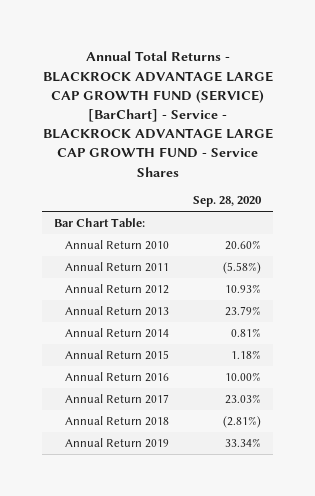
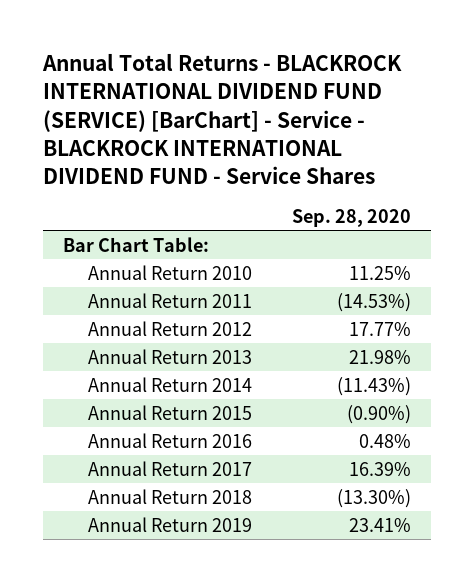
- Annual Total Returns - BLACKROCK ADVANTAGE LARGE CAP GROWTH FUND (SERVICE) [BarChart] - Service - BLACKROCK ADVANTAGE LARGE CAP GROWTH FUND - Service Shares
+ Annual Total Returns - BLACKROCK INTERNATIONAL DIVIDEND FUND (SERVICE) [BarChart] - Service - BLACKROCK INTERNATIONAL DIVIDEND FUND - Service Shares
- Annual Return 2010 | 20.60%
- Annual Return 2011 | (5.58%)
- Annual Return 2012 | 10.93%
- Annual Return 2013 | 23.79%
- Annual Return 2014 | 0.81%
- Annual Return 2015 | 1.18%
- Annual Return 2016 | 10.00%
- Annual Return 2017 | 23.03%
- Annual Return 2018 | (2.81%)
- Annual Return 2019 | 33.34%
+ Annual Return 2010 | 11.25%
+ Annual Return 2011 | (14.53%)
+ Annual Return 2012 | 17.77%
+ Annual Return 2013 | 21.98%
+ Annual Return 2014 | (11.43%)
+ Annual Return 2015 | (0.90%)
+ Annual Return 2016 | 0.48%
+ Annual Return 2017 | 16.39%
+ Annual Return 2018 | (13.30%)
+ Annual Return 2019 | 23.41%

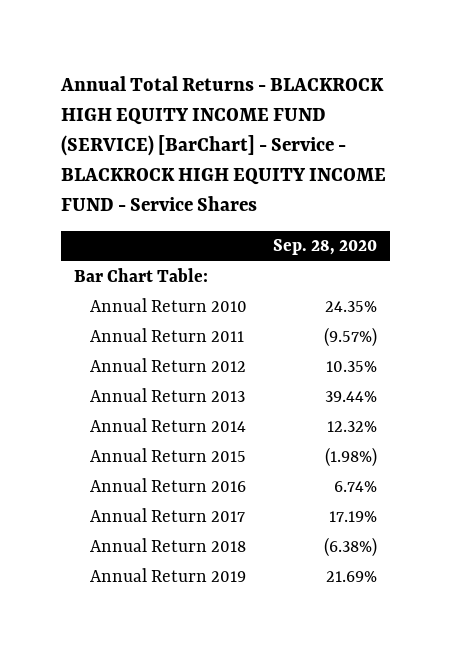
- Annual Total Returns - BLACKROCK INTERNATIONAL DIVIDEND FUND (SERVICE) [BarChart] - Service - BLACKROCK INTERNATIONAL DIVIDEND FUND - Service Shares
+ Annual Total Returns - BLACKROCK HIGH EQUITY INCOME FUND (SERVICE) [BarChart] - Service - BLACKROCK HIGH EQUITY INCOME FUND - Service Shares
- Annual Return 2010 | 11.25%
- Annual Return 2011 | (14.53%)
- Annual Return 2012 | 17.77%
- Annual Return 2013 | 21.98%
- Annual Return 2014 | (11.43%)
- Annual Return 2015 | (0.90%)
- Annual Return 2016 | 0.48%
- Annual Return 2017 | 16.39%
- Annual Return 2018 | (13.30%)
- Annual Return 2019 | 23.41%
+ Annual Return 2010 | 24.35%
+ Annual Return 2011 | (9.57%)
+ Annual Return 2012 | 10.35%
+ Annual Return 2013 | 39.44%
+ Annual Return 2014 | 12.32%
+ Annual Return 2015 | (1.98%)
+ Annual Return 2016 | 6.74%
+ Annual Return 2017 | 17.19%
+ Annual Return 2018 | (6.38%)
+ Annual Return 2019 | 21.69%

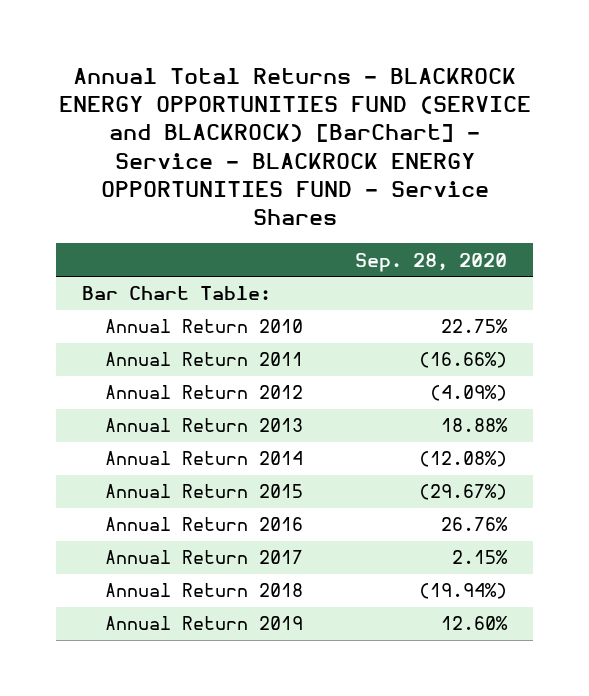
- Annual Total Returns - BLACKROCK HIGH EQUITY INCOME FUND (SERVICE) [BarChart] - Service - BLACKROCK HIGH EQUITY INCOME FUND - Service Shares
+ Annual Total Returns - BLACKROCK ENERGY OPPORTUNITIES FUND (SERVICE and BLACKROCK) [BarChart] - Service - BLACKROCK ENERGY OPPORTUNITIES FUND - Service Shares
- Annual Return 2010 | 24.35%
- Annual Return 2011 | (9.57%)
- Annual Return 2012 | 10.35%
- Annual Return 2013 | 39.44%
- Annual Return 2014 | 12.32%
- Annual Return 2015 | (1.98%)
- Annual Return 2016 | 6.74%
- Annual Return 2017 | 17.19%
- Annual Return 2018 | (6.38%)
- Annual Return 2019 | 21.69%
+ Annual Return 2010 | 22.75%
+ Annual Return 2011 | (16.66%)
+ Annual Return 2012 | (4.09%)
+ Annual Return 2013 | 18.88%
+ Annual Return 2014 | (12.08%)
+ Annual Return 2015 | (29.67%)
+ Annual Return 2016 | 26.76%
+ Annual Return 2017 | 2.15%
+ Annual Return 2018 | (19.94%)
+ Annual Return 2019 | 12.60%

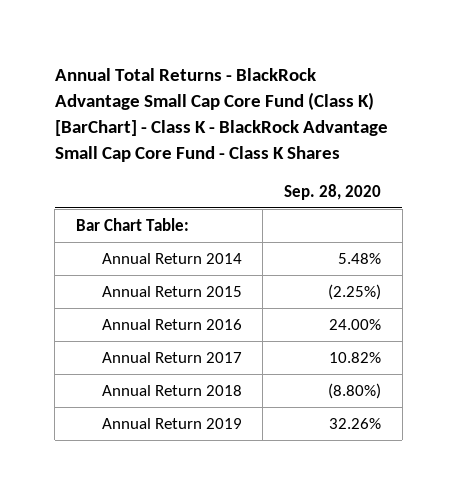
- Annual Total Returns - BLACKROCK ENERGY OPPORTUNITIES FUND (SERVICE and BLACKROCK) [BarChart] - Service - BLACKROCK ENERGY OPPORTUNITIES FUND - Service Shares
+ Annual Total Returns - BlackRock Advantage Small Cap Core Fund (Class K) [BarChart] - Class K - BlackRock Advantage Small Cap Core Fund - Class K Shares
- Annual Return 2010 | 22.75%
- Annual Return 2011 | (16.66%)
- Annual Return 2012 | (4.09%)
- Annual Return 2013 | 18.88%
- Annual Return 2014 | (12.08%)
- Annual Return 2015 | (29.67%)
- Annual Return 2016 | 26.76%
- Annual Return 2017 | 2.15%
- Annual Return 2018 | (19.94%)
- Annual Return 2019 | 12.60%
+ Annual Return 2014 | 5.48%
+ Annual Return 2015 | (2.25%)
+ Annual Return 2016 | 24.00%
+ Annual Return 2017 | 10.82%
+ Annual Return 2018 | (8.80%)
+ Annual Return 2019 | 32.26%

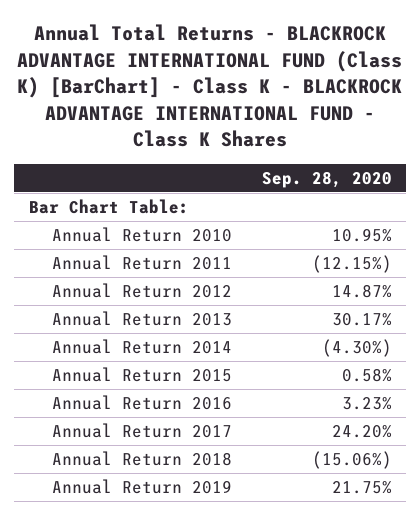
- Annual Total Returns - BlackRock Advantage Small Cap Core Fund (Class K) [BarChart] - Class K - BlackRock Advantage Small Cap Core Fund - Class K Shares
+ Annual Total Returns - BLACKROCK ADVANTAGE INTERNATIONAL FUND (Class K) [BarChart] - Class K - BLACKROCK ADVANTAGE INTERNATIONAL FUND - Class K Shares
- Annual Return 2014 | 5.48%
- Annual Return 2015 | (2.25%)
- Annual Return 2016 | 24.00%
- Annual Return 2017 | 10.82%
- Annual Return 2018 | (8.80%)
- Annual Return 2019 | 32.26%
+ Annual Return 2010 | 10.95%
+ Annual Return 2011 | (12.15%)
+ Annual Return 2012 | 14.87%
+ Annual Return 2013 | 30.17%
+ Annual Return 2014 | (4.30%)
+ Annual Return 2015 | 0.58%
+ Annual Return 2016 | 3.23%
+ Annual Return 2017 | 24.20%
+ Annual Return 2018 | (15.06%)
+ Annual Return 2019 | 21.75%

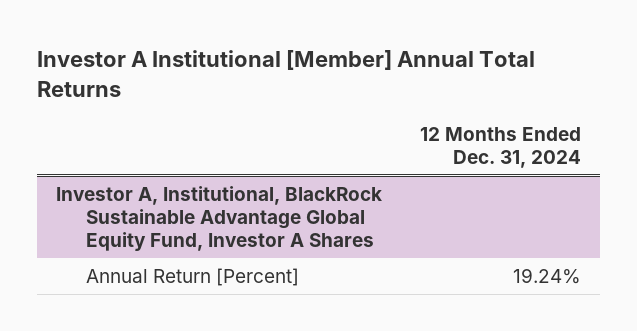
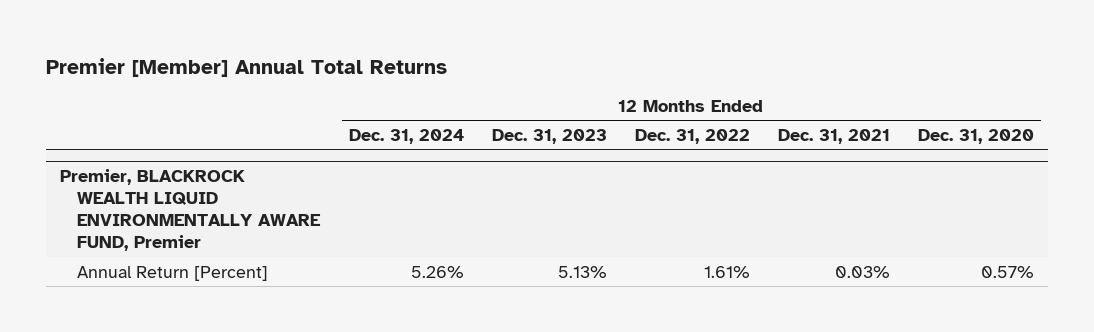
- Investor A Institutional [Member] Annual Total Returns
+ Premier [Member] Annual Total Returns
- | 12 Months Ended Dec. 31, 2024
+ | 12 Months Ended Dec. 31, 2024 | 12 Months Ended Dec. 31, 2023 | 12 Months Ended Dec. 31, 2022 | 12 Months Ended Dec. 31, 2021 | 12 Months Ended Dec. 31, 2020
- Investor A, Institutional, BlackRock Sustainable Advantage Global Equity Fund, Investor A Shares
- Annual Return [Percent] | 19.24%
+ Premier, BLACKROCK WEALTH LIQUID ENVIRONMENTALLY AWARE FUND, Premier
+ Annual Return [Percent] | 5.26% | 5.13% | 1.61% | 0.03% | 0.57%

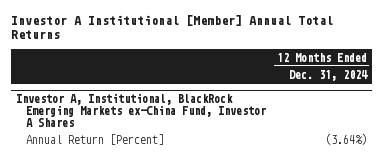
- Premier [Member] Annual Total Returns
+ Investor A Institutional [Member] Annual Total Returns
- | 12 Months Ended Dec. 31, 2024 | 12 Months Ended Dec. 31, 2023 | 12 Months Ended Dec. 31, 2022 | 12 Months Ended Dec. 31, 2021 | 12 Months Ended Dec. 31, 2020
+ | 12 Months Ended Dec. 31, 2024
- Premier, BLACKROCK WEALTH LIQUID ENVIRONMENTALLY AWARE FUND, Premier
- Annual Return [Percent] | 5.26% | 5.13% | 1.61% | 0.03% | 0.57%
+ Investor A, Institutional, BlackRock Emerging Markets ex-China Fund, Investor A Shares
+ Annual Return [Percent] | (3.64%)

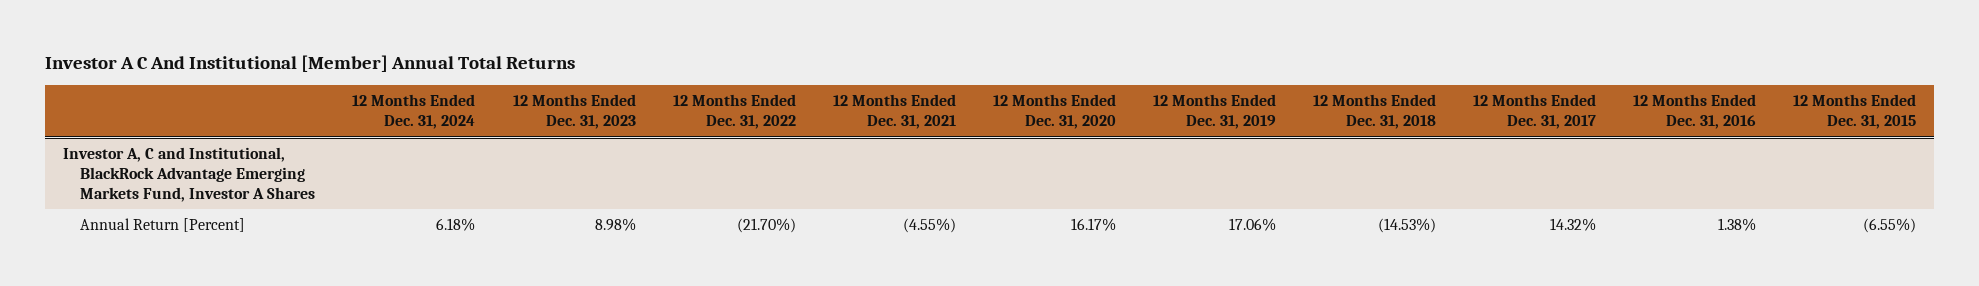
- Investor A Institutional [Member] Annual Total Returns
+ Investor A C And Institutional [Member] Annual Total Returns
- | 12 Months Ended Dec. 31, 2024
+ | 12 Months Ended Dec. 31, 2024 | 12 Months Ended Dec. 31, 2023 | 12 Months Ended Dec. 31, 2022 | 12 Months Ended Dec. 31, 2021 | 12 Months Ended Dec. 31, 2020 | 12 Months Ended Dec. 31, 2019 | 12 Months Ended Dec. 31, 2018 | 12 Months Ended Dec. 31, 2017 | 12 Months Ended Dec. 31, 2016 | 12 Months Ended Dec. 31, 2015
- Investor A, Institutional, BlackRock Emerging Markets ex-China Fund, Investor A Shares
- Annual Return [Percent] | (3.64%)
+ Investor A, C and Institutional, BlackRock Advantage Emerging Markets Fund, Investor A Shares
+ Annual Return [Percent] | 6.18% | 8.98% | (21.70%) | (4.55%) | 16.17% | 17.06% | (14.53%) | 14.32% | 1.38% | (6.55%)

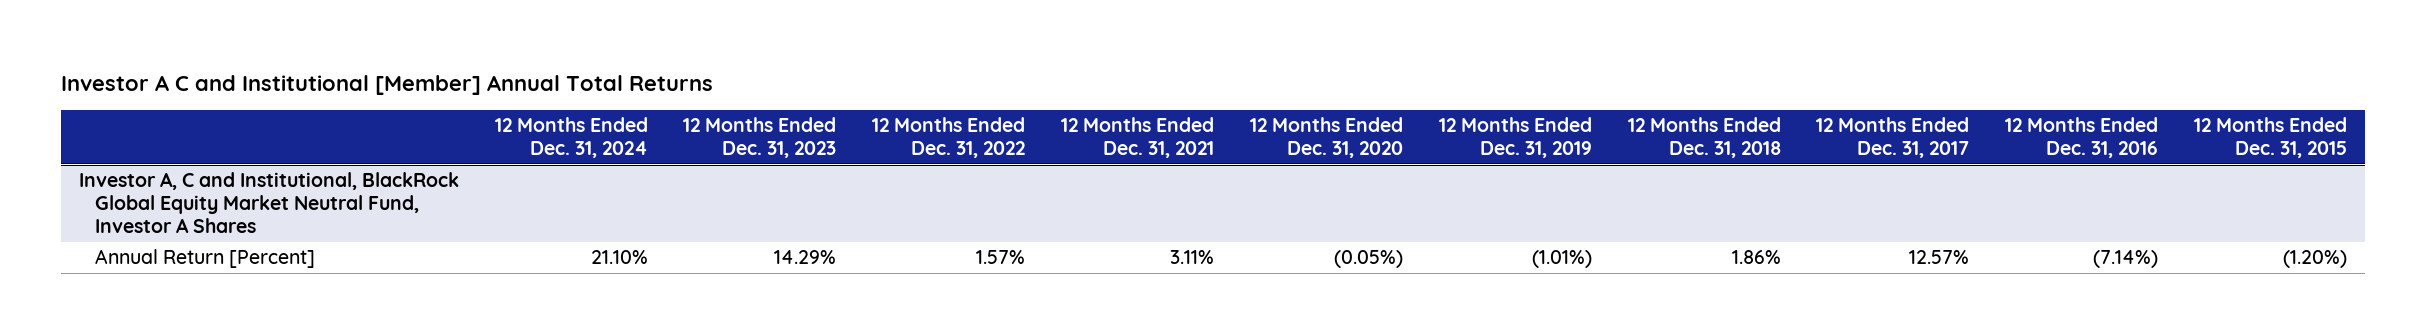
- Investor A C And Institutional [Member] Annual Total Returns
+ Investor A C and Institutional [Member] Annual Total Returns
- Investor A, C and Institutional, BlackRock Advantage Emerging Markets Fund, Investor A Shares
- Annual Return [Percent] | 6.18% | 8.98% | (21.70%) | (4.55%) | 16.17% | 17.06% | (14.53%) | 14.32% | 1.38% | (6.55%)
+ Investor A, C and Institutional, BlackRock Global Equity Market Neutral Fund, Investor A Shares
+ Annual Return [Percent] | 21.10% | 14.29% | 1.57% | 3.11% | (0.05%) | (1.01%) | 1.86% | 12.57% | (7.14%) | (1.20%)

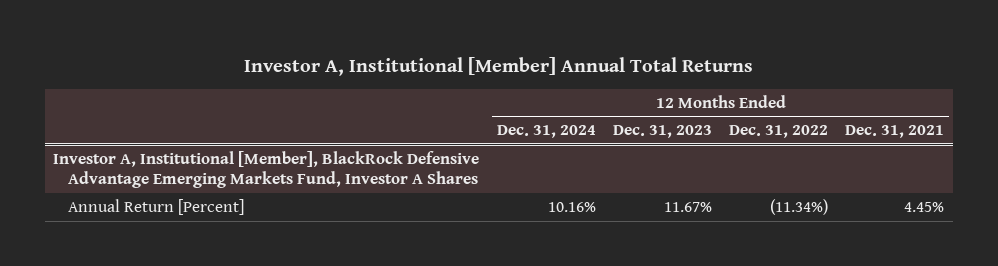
- Investor A C and Institutional [Member] Annual Total Returns
+ Investor A, Institutional [Member] Annual Total Returns
- | 12 Months Ended Dec. 31, 2024 | 12 Months Ended Dec. 31, 2023 | 12 Months Ended Dec. 31, 2022 | 12 Months Ended Dec. 31, 2021 | 12 Months Ended Dec. 31, 2020 | 12 Months Ended Dec. 31, 2019 | 12 Months Ended Dec. 31, 2018 | 12 Months Ended Dec. 31, 2017 | 12 Months Ended Dec. 31, 2016 | 12 Months Ended Dec. 31, 2015
+ | 12 Months Ended Dec. 31, 2024 | 12 Months Ended Dec. 31, 2023 | 12 Months Ended Dec. 31, 2022 | 12 Months Ended Dec. 31, 2021
- Investor A, C and Institutional, BlackRock Global Equity Market Neutral Fund, Investor A Shares
- Annual Return [Percent] | 21.10% | 14.29% | 1.57% | 3.11% | (0.05%) | (1.01%) | 1.86% | 12.57% | (7.14%) | (1.20%)
+ Investor A, Institutional [Member], BlackRock Defensive Advantage Emerging Markets Fund, Investor A Shares
+ Annual Return [Percent] | 10.16% | 11.67% | (11.34%) | 4.45%

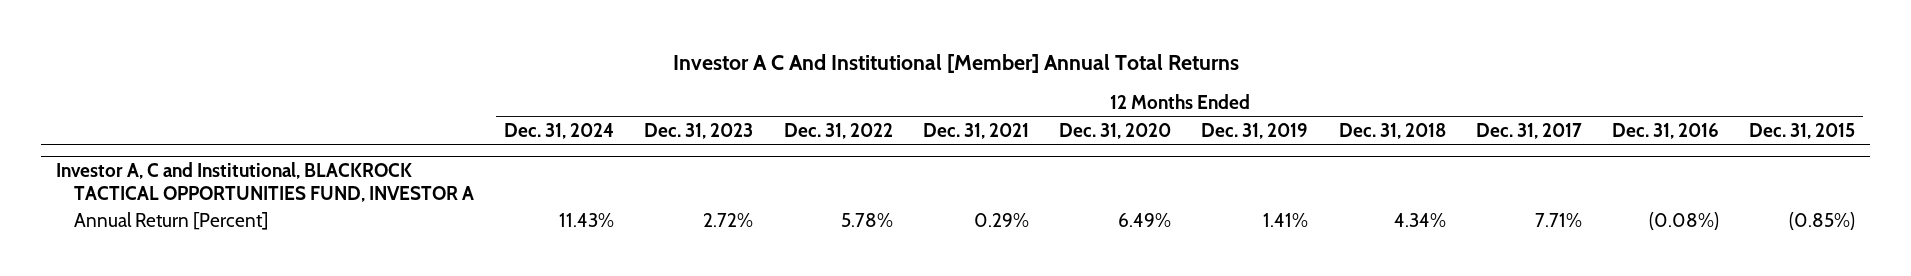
- Investor A, Institutional [Member] Annual Total Returns
+ Investor A C And Institutional [Member] Annual Total Returns
- | 12 Months Ended Dec. 31, 2024 | 12 Months Ended Dec. 31, 2023 | 12 Months Ended Dec. 31, 2022 | 12 Months Ended Dec. 31, 2021
+ | 12 Months Ended Dec. 31, 2024 | 12 Months Ended Dec. 31, 2023 | 12 Months Ended Dec. 31, 2022 | 12 Months Ended Dec. 31, 2021 | 12 Months Ended Dec. 31, 2020 | 12 Months Ended Dec. 31, 2019 | 12 Months Ended Dec. 31, 2018 | 12 Months Ended Dec. 31, 2017 | 12 Months Ended Dec. 31, 2016 | 12 Months Ended Dec. 31, 2015
- Investor A, Institutional [Member], BlackRock Defensive Advantage Emerging Markets Fund, Investor A Shares
- Annual Return [Percent] | 10.16% | 11.67% | (11.34%) | 4.45%
+ Investor A, C and Institutional, BLACKROCK TACTICAL OPPORTUNITIES FUND, INVESTOR A
+ Annual Return [Percent] | 11.43% | 2.72% | 5.78% | 0.29% | 6.49% | 1.41% | 4.34% | 7.71% | (0.08%) | (0.85%)

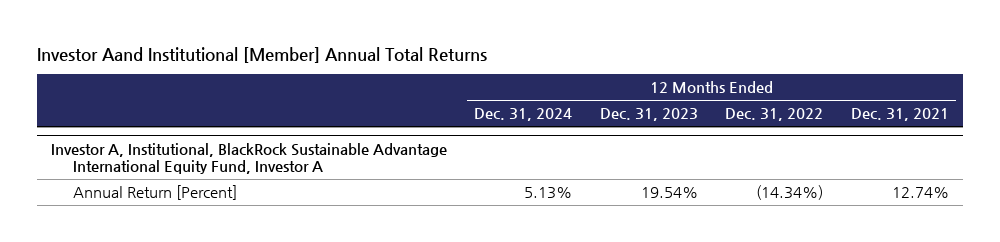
- Investor A C And Institutional [Member] Annual Total Returns
+ Investor Aand Institutional [Member] Annual Total Returns
- | 12 Months Ended Dec. 31, 2024 | 12 Months Ended Dec. 31, 2023 | 12 Months Ended Dec. 31, 2022 | 12 Months Ended Dec. 31, 2021 | 12 Months Ended Dec. 31, 2020 | 12 Months Ended Dec. 31, 2019 | 12 Months Ended Dec. 31, 2018 | 12 Months Ended Dec. 31, 2017 | 12 Months Ended Dec. 31, 2016 | 12 Months Ended Dec. 31, 2015
+ | 12 Months Ended Dec. 31, 2024 | 12 Months Ended Dec. 31, 2023 | 12 Months Ended Dec. 31, 2022 | 12 Months Ended Dec. 31, 2021
- Investor A, C and Institutional, BLACKROCK TACTICAL OPPORTUNITIES FUND, INVESTOR A
- Annual Return [Percent] | 11.43% | 2.72% | 5.78% | 0.29% | 6.49% | 1.41% | 4.34% | 7.71% | (0.08%) | (0.85%)
+ Investor A, Institutional, BlackRock Sustainable Advantage International Equity Fund, Investor A
+ Annual Return [Percent] | 5.13% | 19.54% | (14.34%) | 12.74%

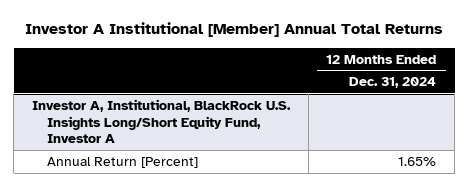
- Investor Aand Institutional [Member] Annual Total Returns
+ Investor A Institutional [Member] Annual Total Returns
- | 12 Months Ended Dec. 31, 2024 | 12 Months Ended Dec. 31, 2023 | 12 Months Ended Dec. 31, 2022 | 12 Months Ended Dec. 31, 2021
+ | 12 Months Ended Dec. 31, 2024
- Investor A, Institutional, BlackRock Sustainable Advantage International Equity Fund, Investor A
- Annual Return [Percent] | 5.13% | 19.54% | (14.34%) | 12.74%
+ Investor A, Institutional, BlackRock U.S. Insights Long/Short Equity Fund, Investor A
+ Annual Return [Percent] | 1.65%

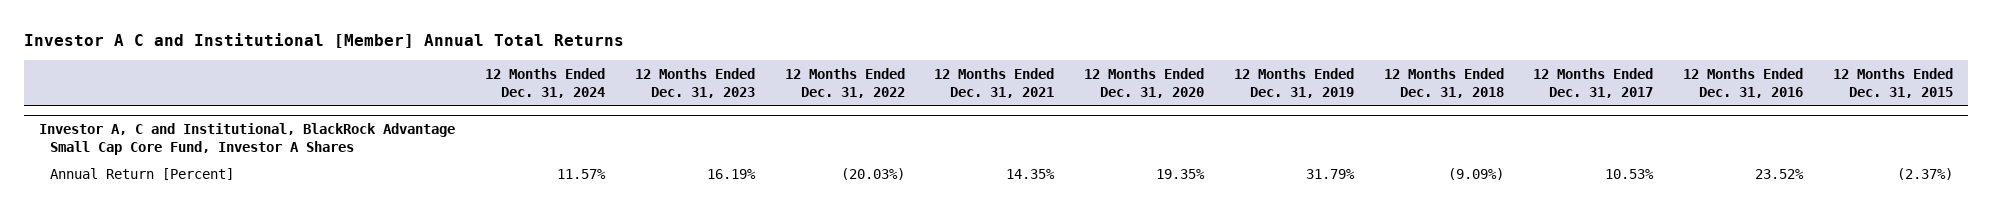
- Investor A Institutional [Member] Annual Total Returns
+ Investor A C and Institutional [Member] Annual Total Returns
- | 12 Months Ended Dec. 31, 2024
+ | 12 Months Ended Dec. 31, 2024 | 12 Months Ended Dec. 31, 2023 | 12 Months Ended Dec. 31, 2022 | 12 Months Ended Dec. 31, 2021 | 12 Months Ended Dec. 31, 2020 | 12 Months Ended Dec. 31, 2019 | 12 Months Ended Dec. 31, 2018 | 12 Months Ended Dec. 31, 2017 | 12 Months Ended Dec. 31, 2016 | 12 Months Ended Dec. 31, 2015
- Investor A, Institutional, BlackRock U.S. Insights Long/Short Equity Fund, Investor A
- Annual Return [Percent] | 1.65%
+ Investor A, C and Institutional, BlackRock Advantage Small Cap Core Fund, Investor A Shares
+ Annual Return [Percent] | 11.57% | 16.19% | (20.03%) | 14.35% | 19.35% | 31.79% | (9.09%) | 10.53% | 23.52% | (2.37%)

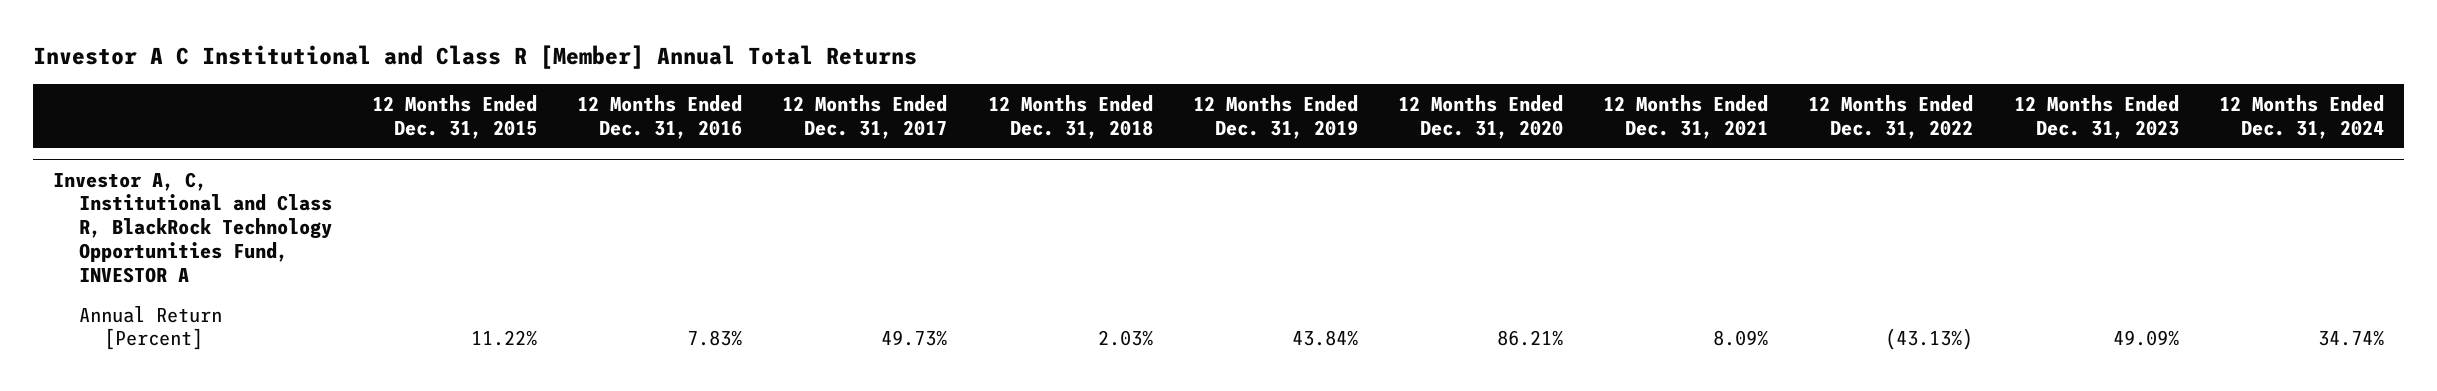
- Investor A C and Institutional [Member] Annual Total Returns
+ Investor A C Institutional and Class R [Member] Annual Total Returns
- | 12 Months Ended Dec. 31, 2024 | 12 Months Ended Dec. 31, 2023 | 12 Months Ended Dec. 31, 2022 | 12 Months Ended Dec. 31, 2021 | 12 Months Ended Dec. 31, 2020 | 12 Months Ended Dec. 31, 2019 | 12 Months Ended Dec. 31, 2018 | 12 Months Ended Dec. 31, 2017 | 12 Months Ended Dec. 31, 2016 | 12 Months Ended Dec. 31, 2015
+ | 12 Months Ended Dec. 31, 2015 | 12 Months Ended Dec. 31, 2016 | 12 Months Ended Dec. 31, 2017 | 12 Months Ended Dec. 31, 2018 | 12 Months Ended Dec. 31, 2019 | 12 Months Ended Dec. 31, 2020 | 12 Months Ended Dec. 31, 2021 | 12 Months Ended Dec. 31, 2022 | 12 Months Ended Dec. 31, 2023 | 12 Months Ended Dec. 31, 2024
- Investor A, C and Institutional, BlackRock Advantage Small Cap Core Fund, Investor A Shares
- Annual Return [Percent] | 11.57% | 16.19% | (20.03%) | 14.35% | 19.35% | 31.79% | (9.09%) | 10.53% | 23.52% | (2.37%)
+ Investor A, C, Institutional and Class R, BlackRock Technology Opportunities Fund, INVESTOR A
+ Annual Return [Percent] | 11.22% | 7.83% | 49.73% | 2.03% | 43.84% | 86.21% | 8.09% | (43.13%) | 49.09% | 34.74%

